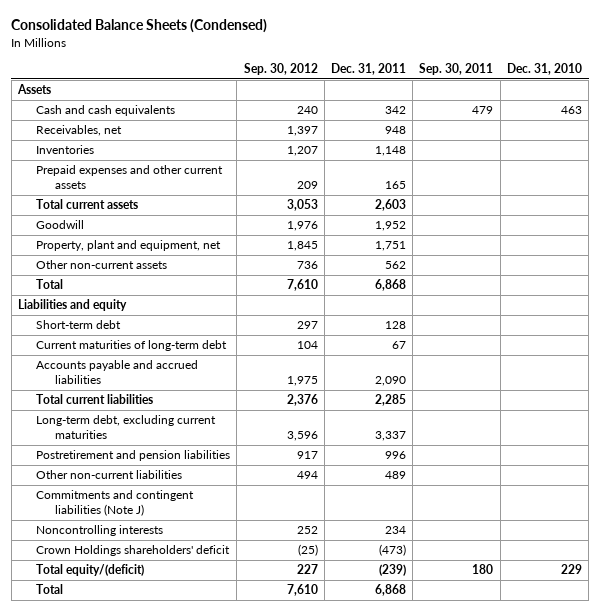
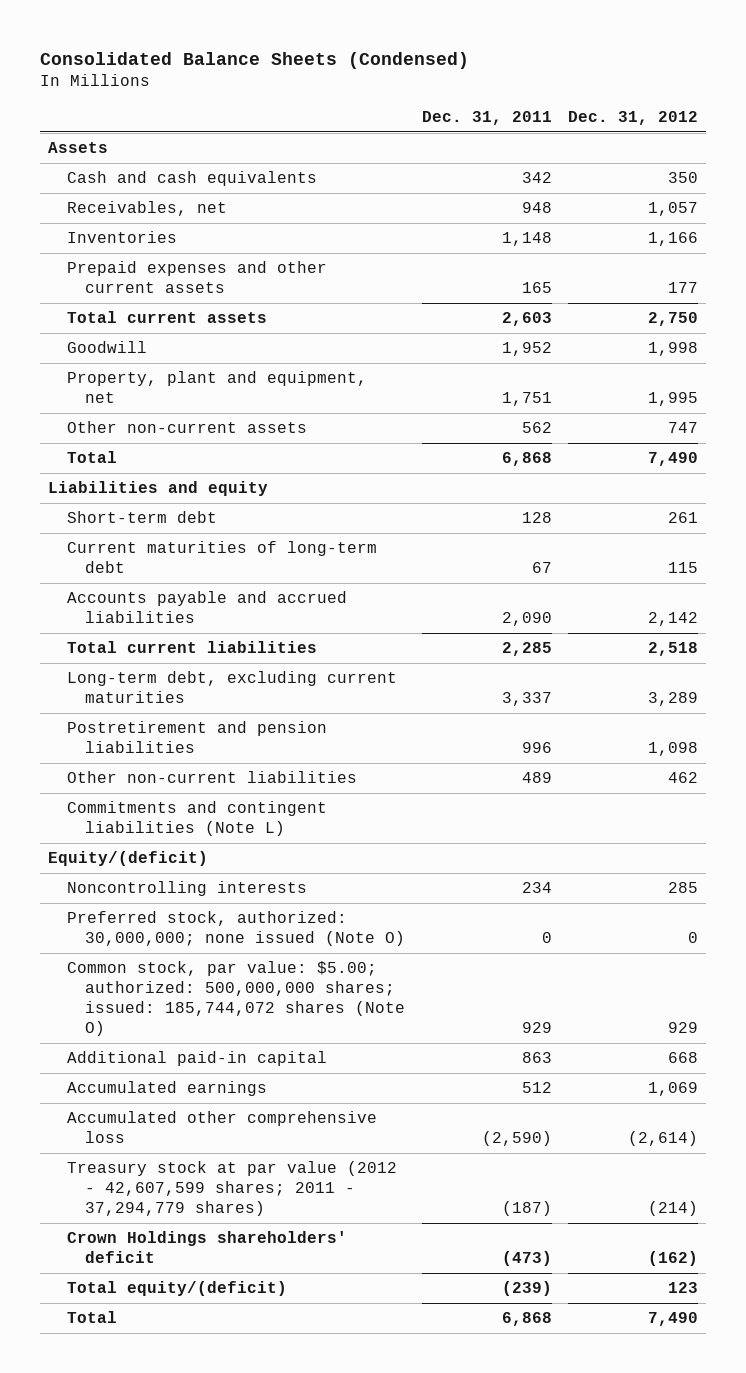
- | Sep. 30, 2012 | Dec. 31, 2011 | Sep. 30, 2011 | Dec. 31, 2010
+ | Dec. 31, 2011 | Dec. 31, 2012
- Commitments and contingent liabilities (Note J)
+ Commitments and contingent liabilities (Note L)
+ Equity/(deficit)
+ Preferred stock, authorized: 30,000,000; none issued (Note O) | 0 | 0
+ Common stock, par value: $5.00; authorized: 500,000,000 shares; issued: 185,744,072 shares (Note O) | 929 | 929
+ Additional paid-in capital | 863 | 668
+ Accumulated earnings | 512 | 1,069
+ Accumulated other comprehensive loss | (2,590) | (2,614)
+ Treasury stock at par value (2012 - 42,607,599 shares; 2011 - 37,294,779 shares) | (187) | (214)

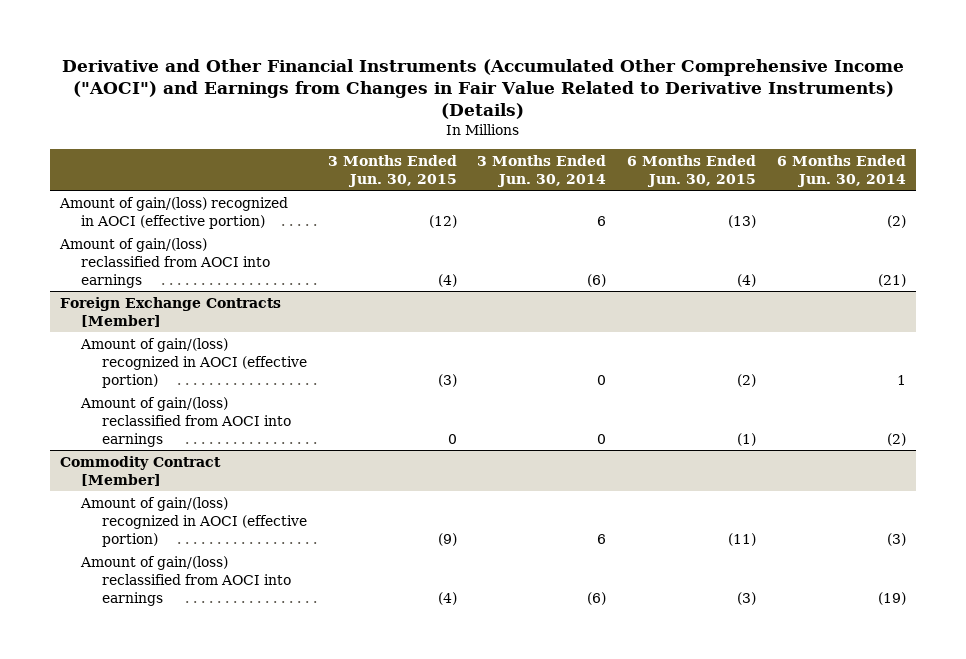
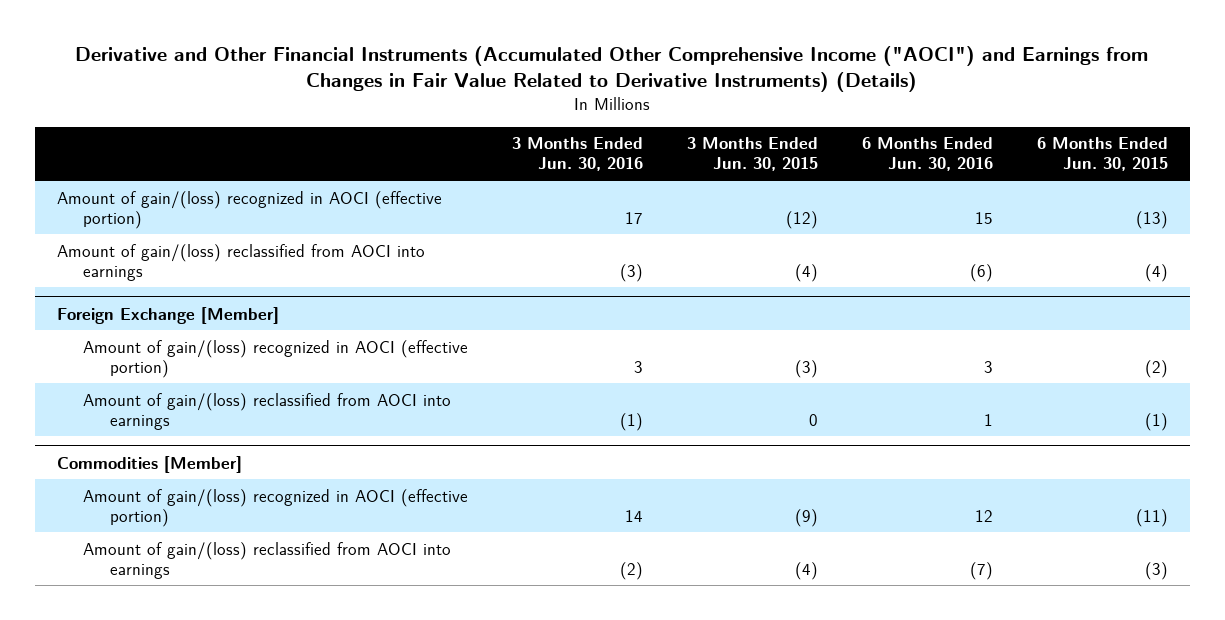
- | 3 Months Ended Jun. 30, 2015 | 3 Months Ended Jun. 30, 2014 | 6 Months Ended Jun. 30, 2015 | 6 Months Ended Jun. 30, 2014
+ | 3 Months Ended Jun. 30, 2016 | 3 Months Ended Jun. 30, 2015 | 6 Months Ended Jun. 30, 2016 | 6 Months Ended Jun. 30, 2015
- Foreign Exchange Contracts [Member]
+ Foreign Exchange [Member]
- Commodity Contract [Member]
+ Commodities [Member]

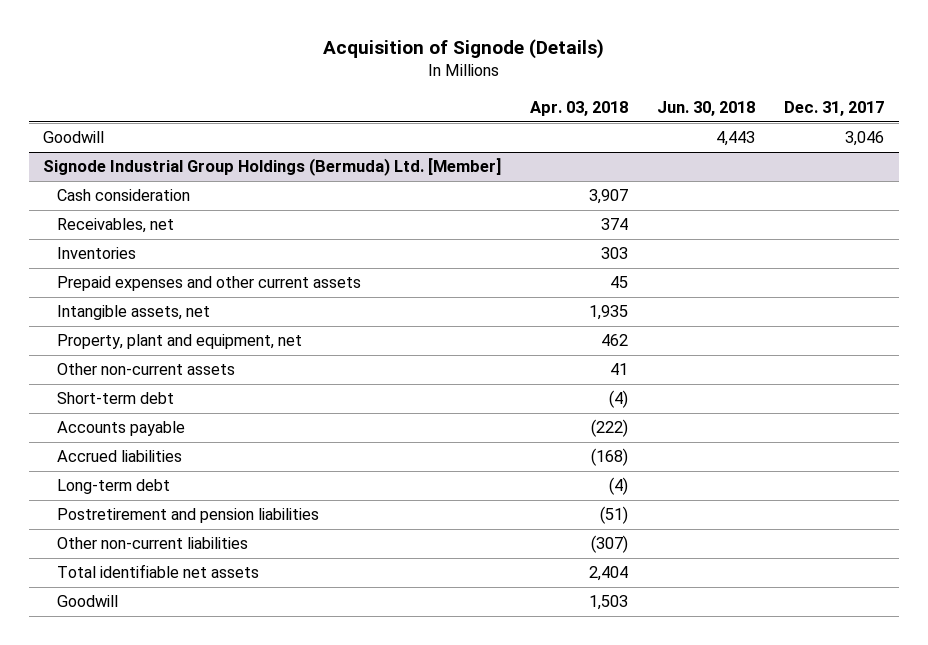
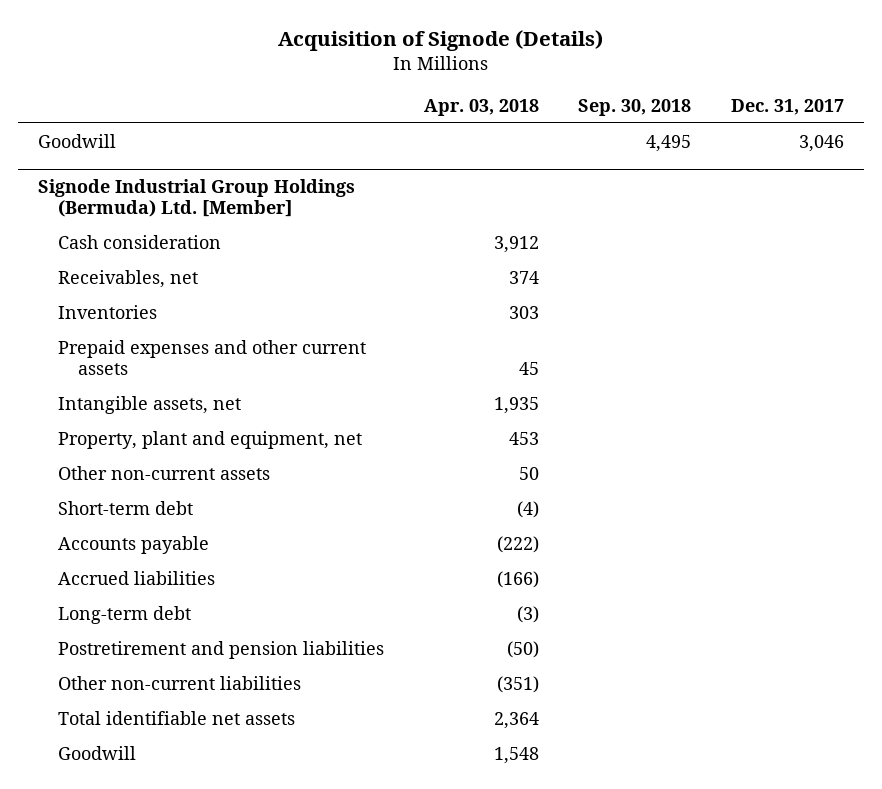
- | Apr. 03, 2018 | Jun. 30, 2018 | Dec. 31, 2017
+ | Apr. 03, 2018 | Sep. 30, 2018 | Dec. 31, 2017
@ Signode Industrial Group Holdings (Bermuda) Ltd. [Member]
- Cash consideration | 3,907 | |
+ Cash consideration | 3,912 | |
- Property, plant and equipment, net | 462 | |
- Other non-current assets | 41 | |
+ Property, plant and equipment, net | 453 | |
+ Other non-current assets | 50 | |
- Accrued liabilities | (168) | |
- Long-term debt | (4) | |
- Postretirement and pension liabilities | (51) | |
- Other non-current liabilities | (307) | |
- Total identifiable net assets | 2,404 | |
- Goodwill | 1,503 | |
+ Accrued liabilities | (166) | |
+ Long-term debt | (3) | |
+ Postretirement and pension liabilities | (50) | |
+ Other non-current liabilities | (351) | |
+ Total identifiable net assets | 2,364 | |
+ Goodwill | 1,548 | |

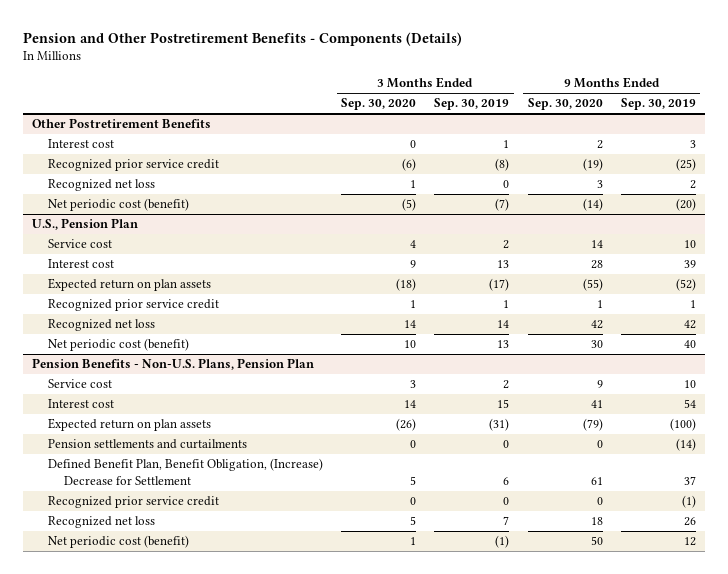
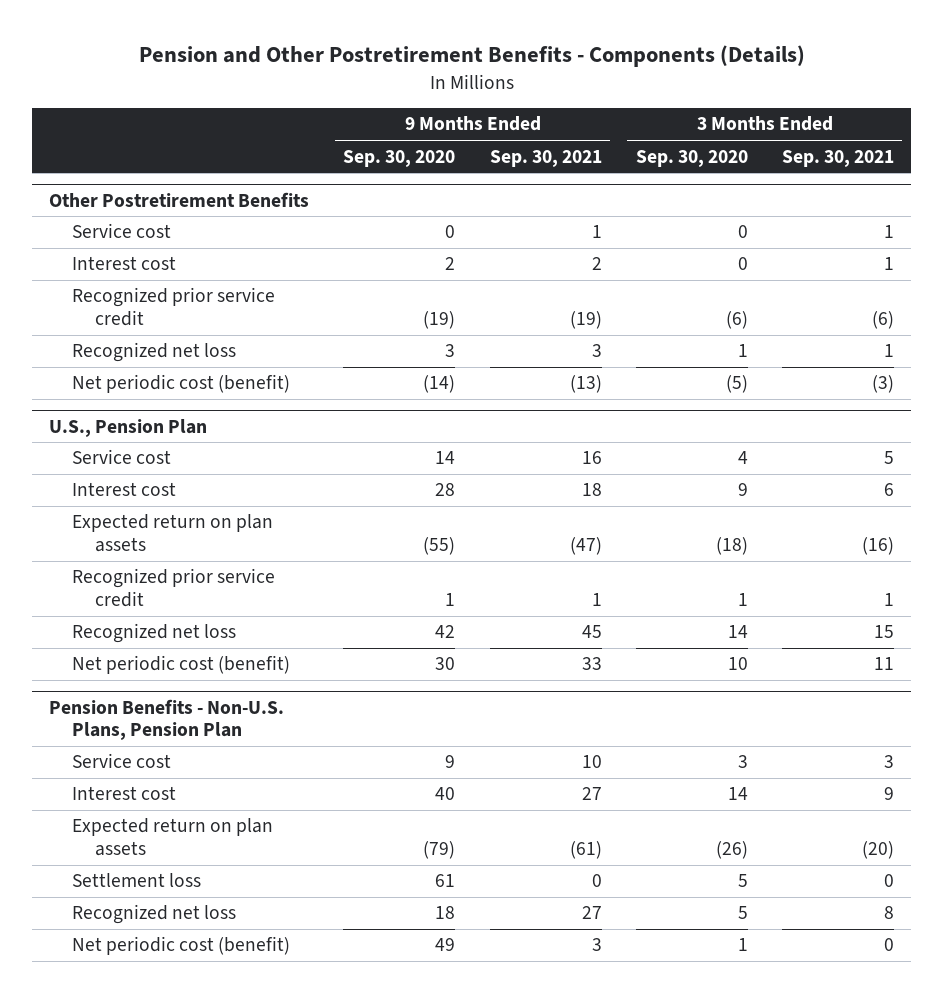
- | 3 Months Ended Sep. 30, 2020 | 3 Months Ended Sep. 30, 2019 | 9 Months Ended Sep. 30, 2020 | 9 Months Ended Sep. 30, 2019
+ | 9 Months Ended Sep. 30, 2020 | 9 Months Ended Sep. 30, 2021 | 3 Months Ended Sep. 30, 2020 | 3 Months Ended Sep. 30, 2021
@ Other Postretirement Benefits
+ Service cost | 0 | 1 | 0 | 1
@ Pension Benefits - Non-U.S. Plans, Pension Plan
- Interest cost | 14 | 15 | 41 | 54
+ Interest cost | 40 | 27 | 14 | 9
- Pension settlements and curtailments | 0 | 0 | 0 | (14)
- Defined Benefit Plan, Benefit Obligation, (Increase) Decrease for Settlement | 5 | 6 | 61 | 37
- Recognized prior service credit | 0 | 0 | 0 | (1)
+ Settlement loss | 61 | 0 | 5 | 0
- Net periodic cost (benefit) | 1 | (1) | 50 | 12
+ Net periodic cost (benefit) | 49 | 3 | 1 | 0

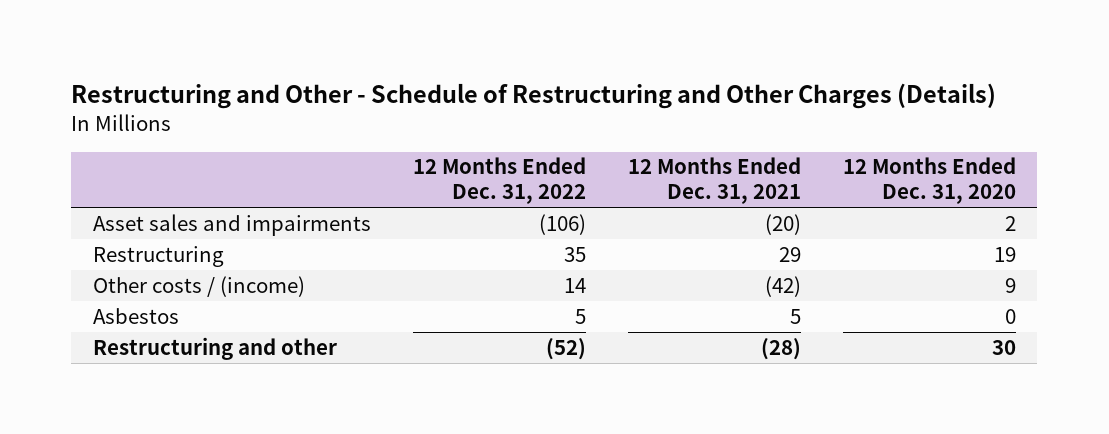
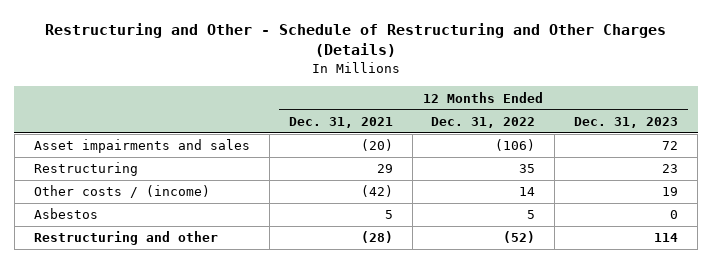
- | 12 Months Ended Dec. 31, 2022 | 12 Months Ended Dec. 31, 2021 | 12 Months Ended Dec. 31, 2020
+ | 12 Months Ended Dec. 31, 2021 | 12 Months Ended Dec. 31, 2022 | 12 Months Ended Dec. 31, 2023
- Asset sales and impairments | (106) | (20) | 2
+ Asset impairments and sales | (20) | (106) | 72

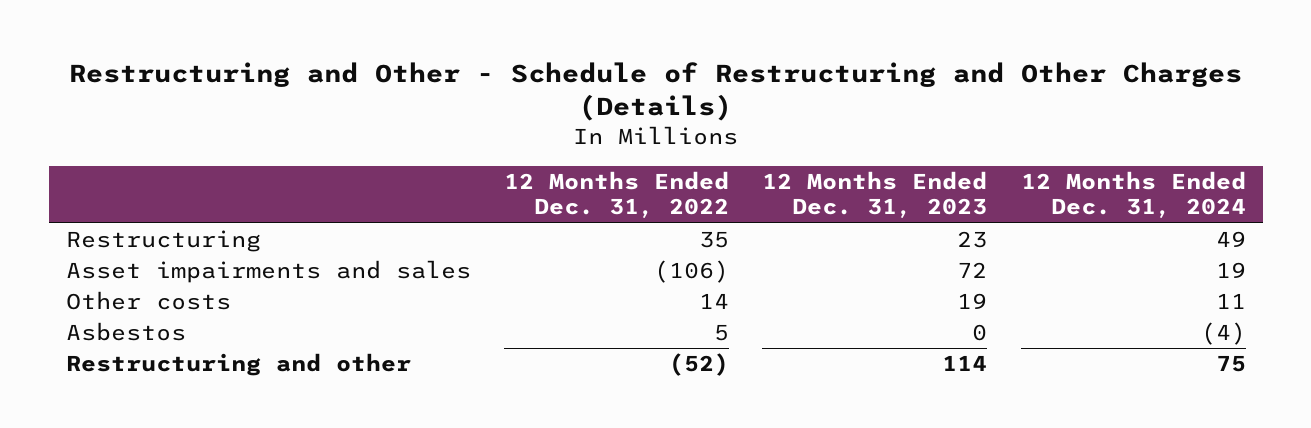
- | 12 Months Ended Dec. 31, 2021 | 12 Months Ended Dec. 31, 2022 | 12 Months Ended Dec. 31, 2023
+ | 12 Months Ended Dec. 31, 2022 | 12 Months Ended Dec. 31, 2023 | 12 Months Ended Dec. 31, 2024
- Other costs / (income) | (42) | 14 | 19
moved down: Asset impairments and sales | (106) | 72 | 19
+ Other costs | 14 | 19 | 11

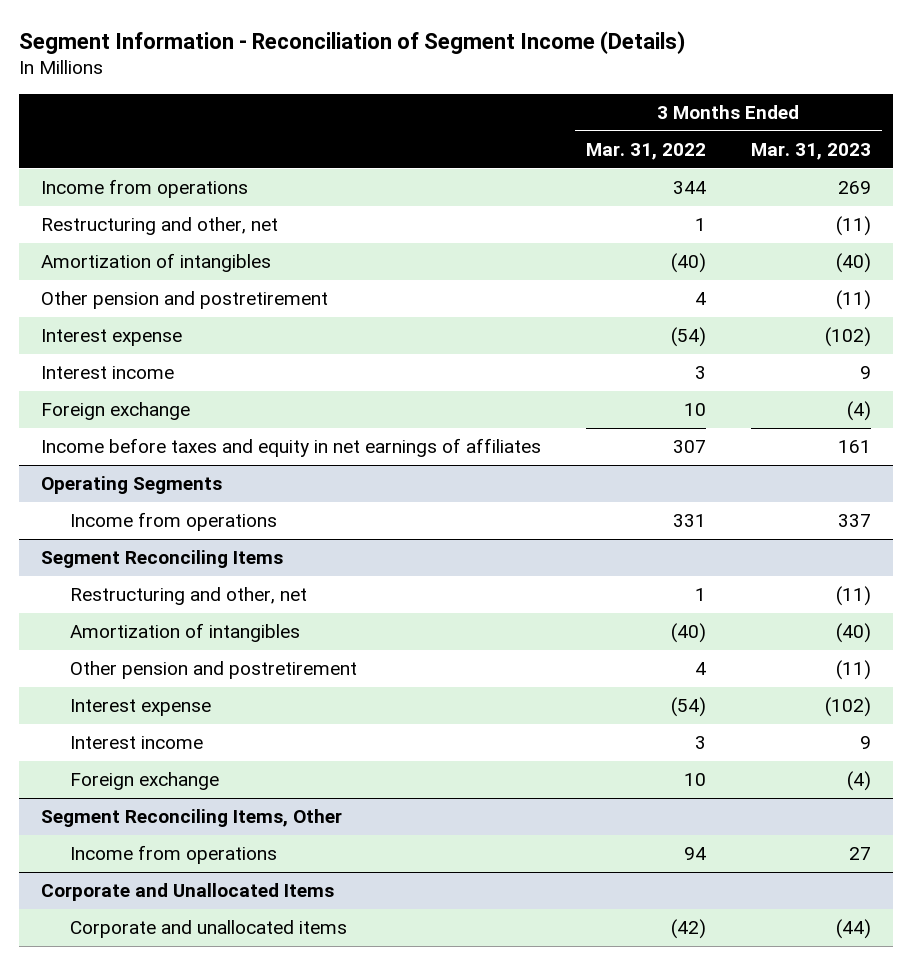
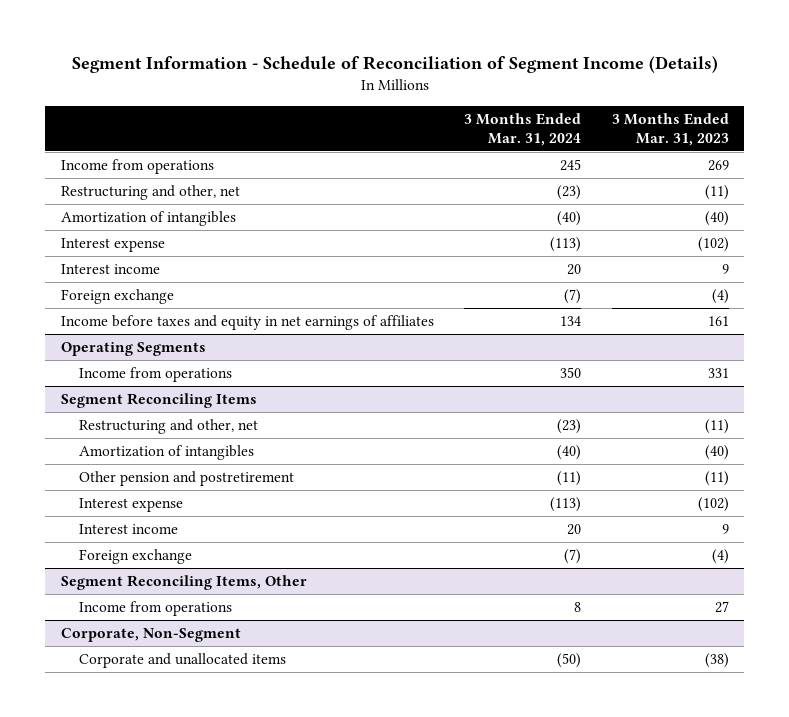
- Segment Information - Reconciliation of Segment Income (Details)
+ Segment Information - Schedule of Reconciliation of Segment Income (Details)
- | 3 Months Ended Mar. 31, 2022 | 3 Months Ended Mar. 31, 2023
+ | 3 Months Ended Mar. 31, 2024 | 3 Months Ended Mar. 31, 2023
- Other pension and postretirement | 4 | (11)
@ Operating Segments
- Income from operations | 331 | 337
+ Income from operations | 350 | 331
- Corporate and Unallocated Items
- Corporate and unallocated items | (42) | (44)
+ Corporate, Non-Segment
+ Corporate and unallocated items | (50) | (38)

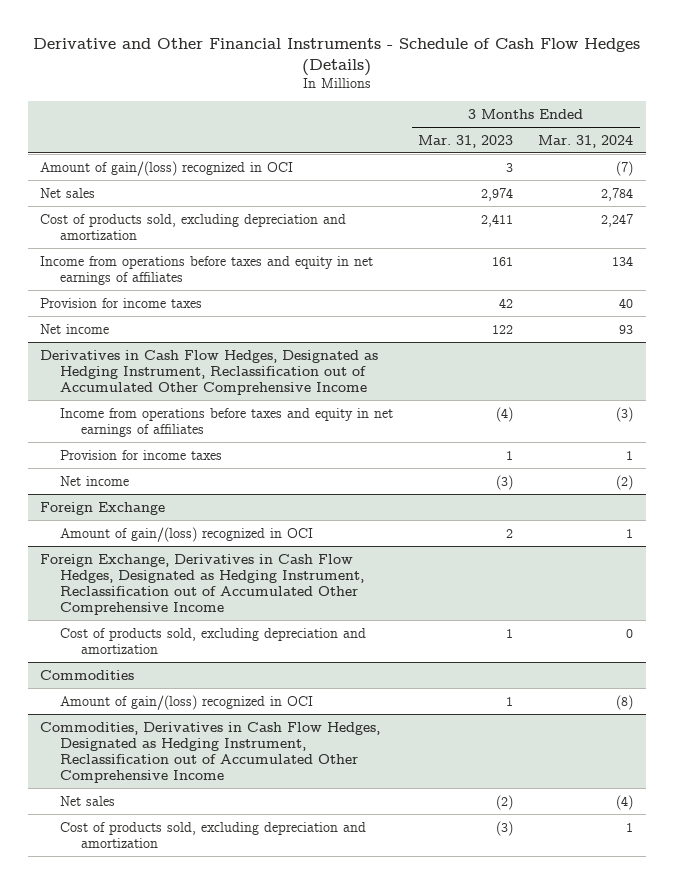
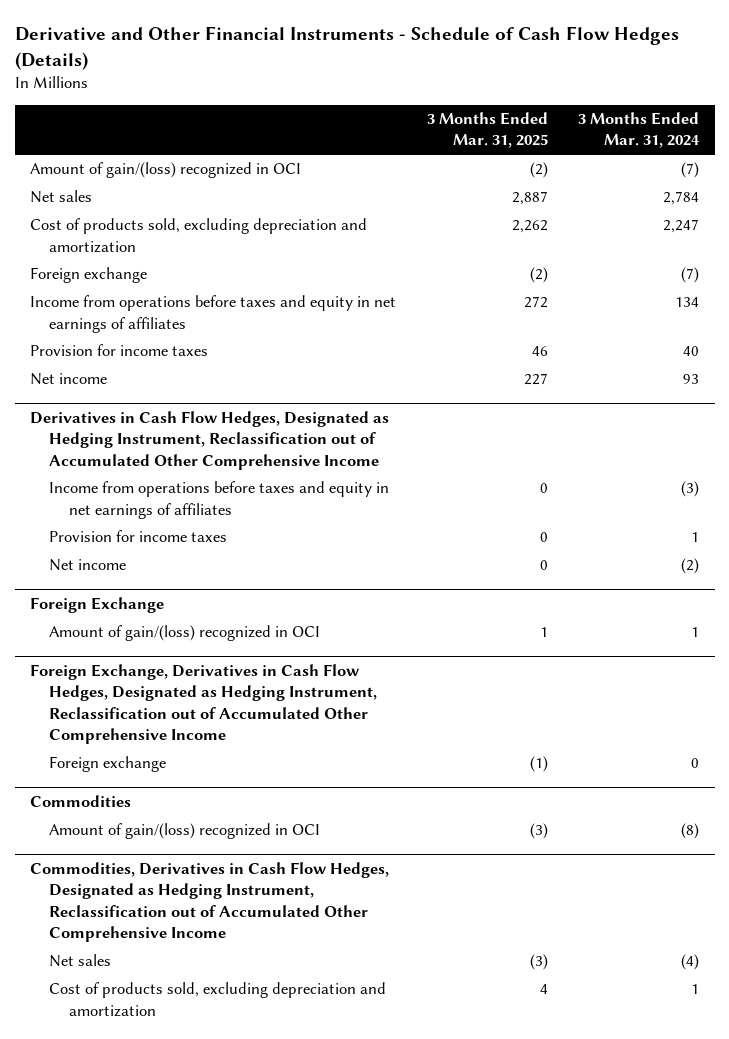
- | 3 Months Ended Mar. 31, 2023 | 3 Months Ended Mar. 31, 2024
+ | 3 Months Ended Mar. 31, 2025 | 3 Months Ended Mar. 31, 2024
+ Foreign exchange | (2) | (7)
@ Foreign Exchange, Derivatives in Cash Flow Hedges, Designated as Hedging Instrument, Reclassification out of Accumulated Other Comprehensive Income
- Cost of products sold, excluding depreciation and amortization | 1 | 0
+ Foreign exchange | (1) | 0

